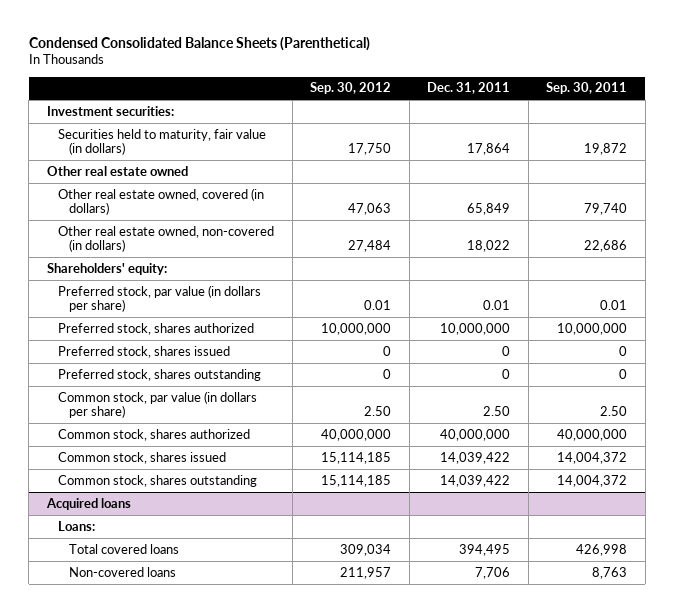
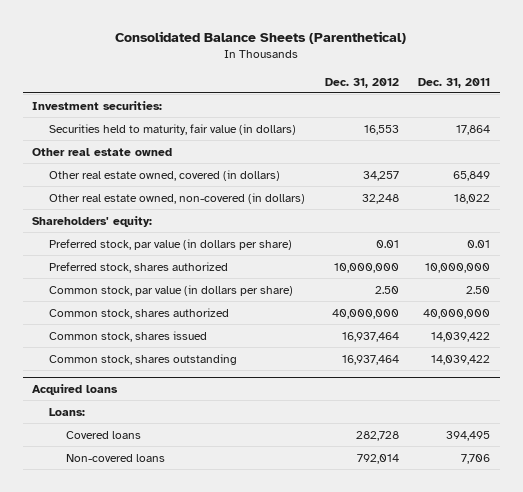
- Condensed Consolidated Balance Sheets (Parenthetical)
+ Consolidated Balance Sheets (Parenthetical)
- | Sep. 30, 2012 | Dec. 31, 2011 | Sep. 30, 2011
+ | Dec. 31, 2012 | Dec. 31, 2011
- Preferred stock, shares issued | 0 | 0 | 0
- Preferred stock, shares outstanding | 0 | 0 | 0
@ Acquired loans
- Total covered loans | 309,034 | 394,495 | 426,998
+ Covered loans | 282,728 | 394,495

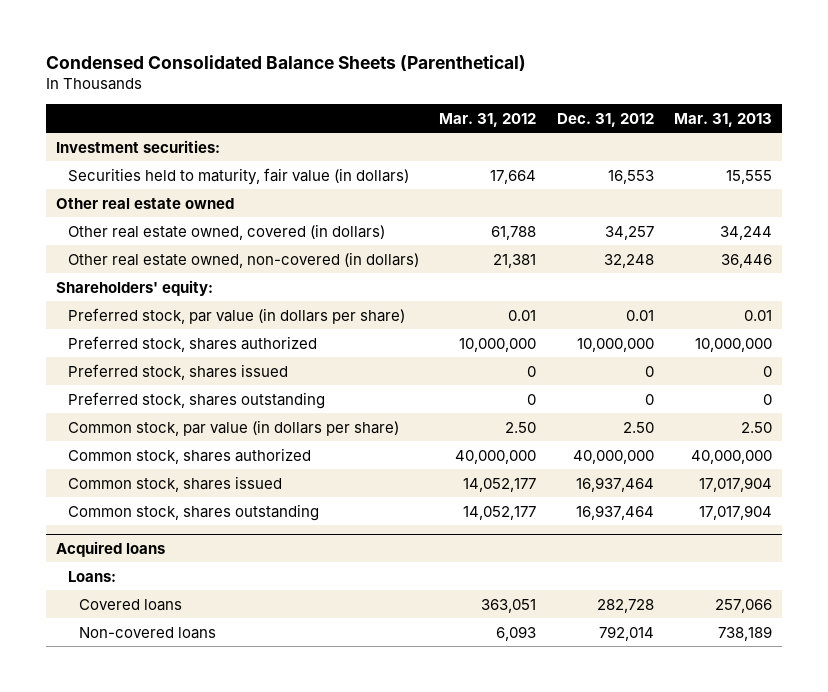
- Consolidated Balance Sheets (Parenthetical)
+ Condensed Consolidated Balance Sheets (Parenthetical)
- | Dec. 31, 2012 | Dec. 31, 2011
+ | Mar. 31, 2012 | Dec. 31, 2012 | Mar. 31, 2013
+ Preferred stock, shares issued | 0 | 0 | 0
+ Preferred stock, shares outstanding | 0 | 0 | 0

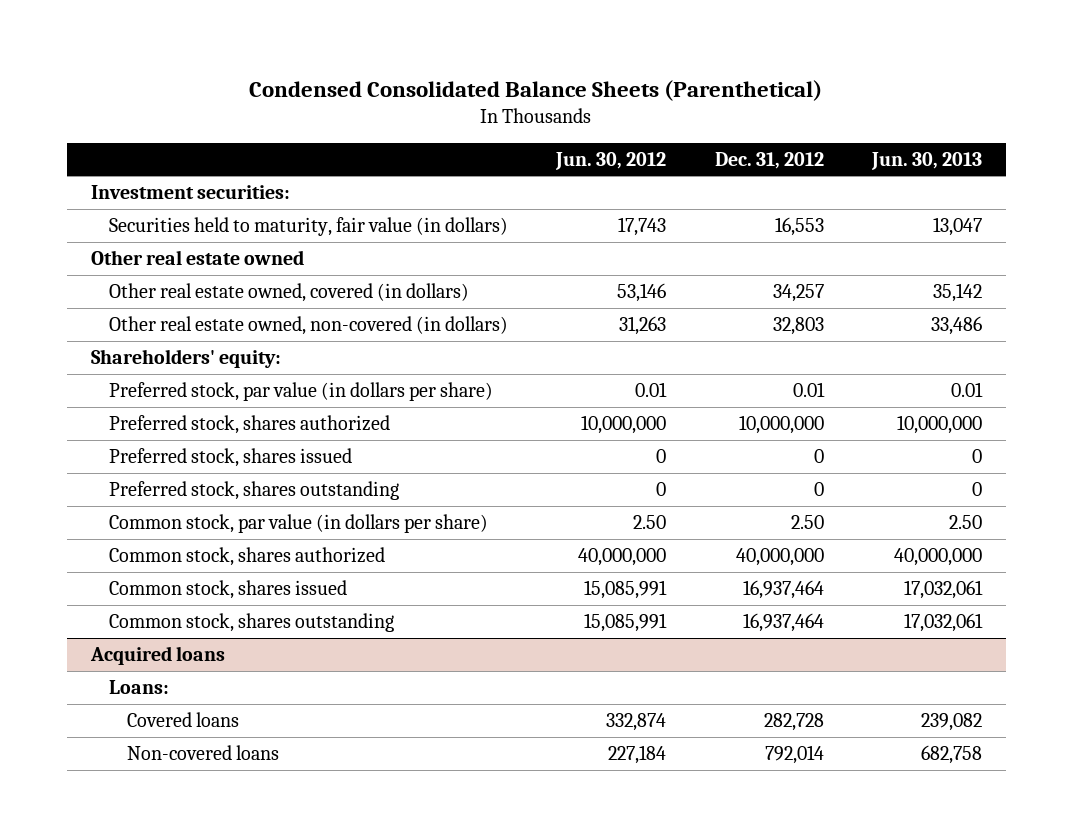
- | Mar. 31, 2012 | Dec. 31, 2012 | Mar. 31, 2013
+ | Jun. 30, 2012 | Dec. 31, 2012 | Jun. 30, 2013
- Other real estate owned, non-covered (in dollars) | 21,381 | 32,248 | 36,446
+ Other real estate owned, non-covered (in dollars) | 31,263 | 32,803 | 33,486

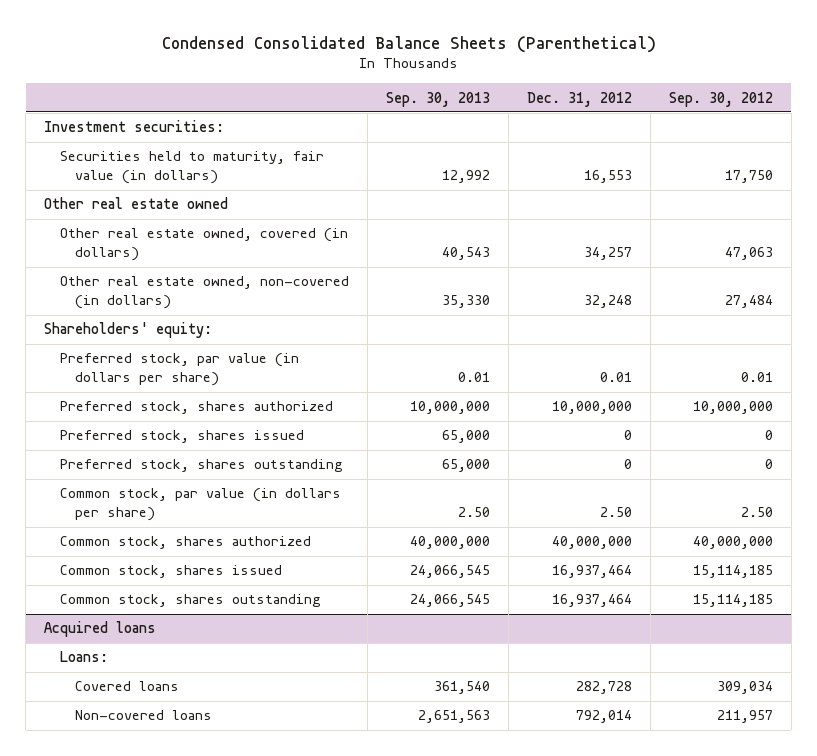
- | Jun. 30, 2012 | Dec. 31, 2012 | Jun. 30, 2013
+ | Sep. 30, 2013 | Dec. 31, 2012 | Sep. 30, 2012
- Other real estate owned, non-covered (in dollars) | 31,263 | 32,803 | 33,486
+ Other real estate owned, non-covered (in dollars) | 35,330 | 32,248 | 27,484

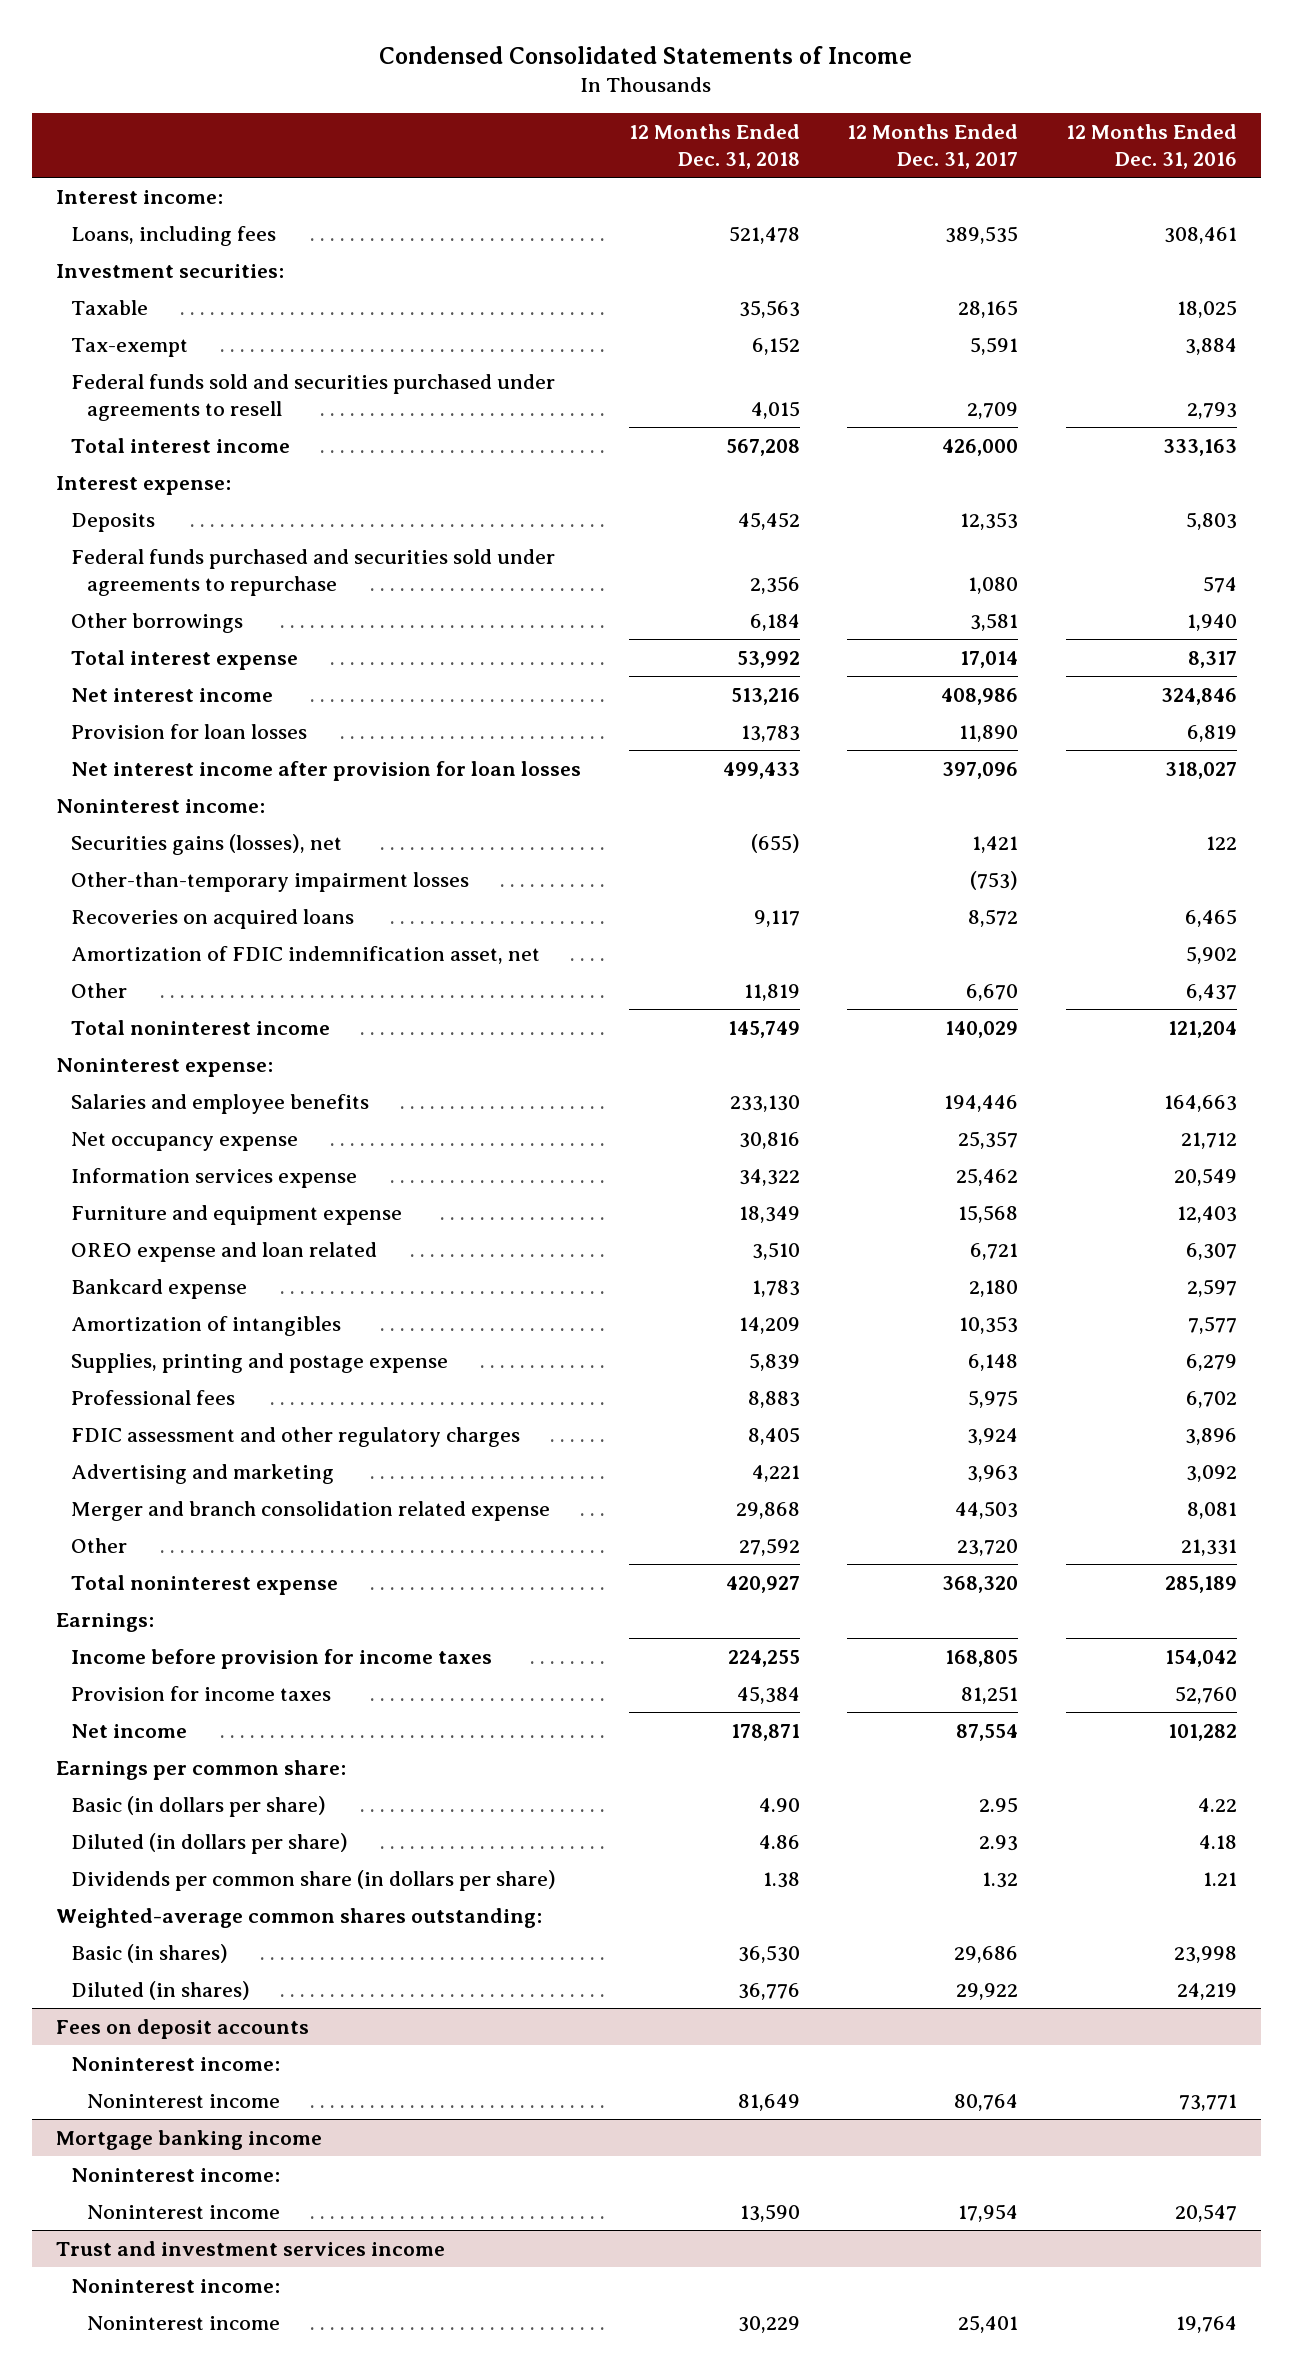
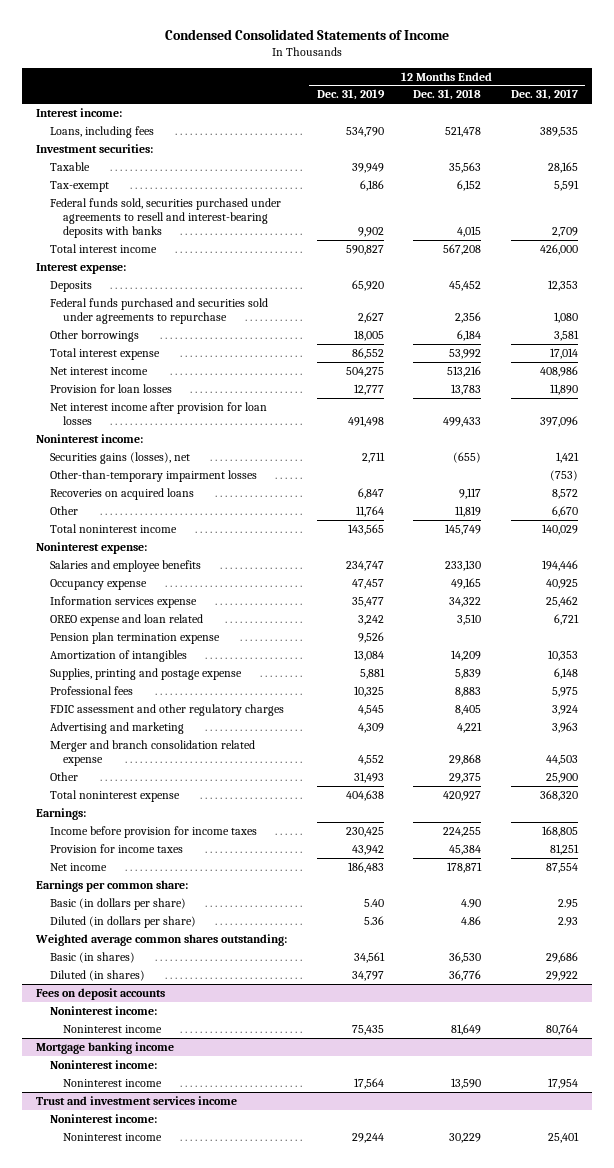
- | 12 Months Ended Dec. 31, 2018 | 12 Months Ended Dec. 31, 2017 | 12 Months Ended Dec. 31, 2016
+ | 12 Months Ended Dec. 31, 2019 | 12 Months Ended Dec. 31, 2018 | 12 Months Ended Dec. 31, 2017
- Federal funds sold and securities purchased under agreements to resell | 4,015 | 2,709 | 2,793
+ Federal funds sold, securities purchased under agreements to resell and interest-bearing deposits with banks | 9,902 | 4,015 | 2,709
- Amortization of FDIC indemnification asset, net | | | 5,902
- Net occupancy expense | 30,816 | 25,357 | 21,712
+ Occupancy expense | 47,457 | 49,165 | 40,925
- Furniture and equipment expense | 18,349 | 15,568 | 12,403
- Bankcard expense | 1,783 | 2,180 | 2,597
+ Pension plan termination expense | 9,526 | |
- Other | 27,592 | 23,720 | 21,331
+ Other | 31,493 | 29,375 | 25,900
- Dividends per common share (in dollars per share) | 1.38 | 1.32 | 1.21
- Weighted-average common shares outstanding:
+ Weighted average common shares outstanding:

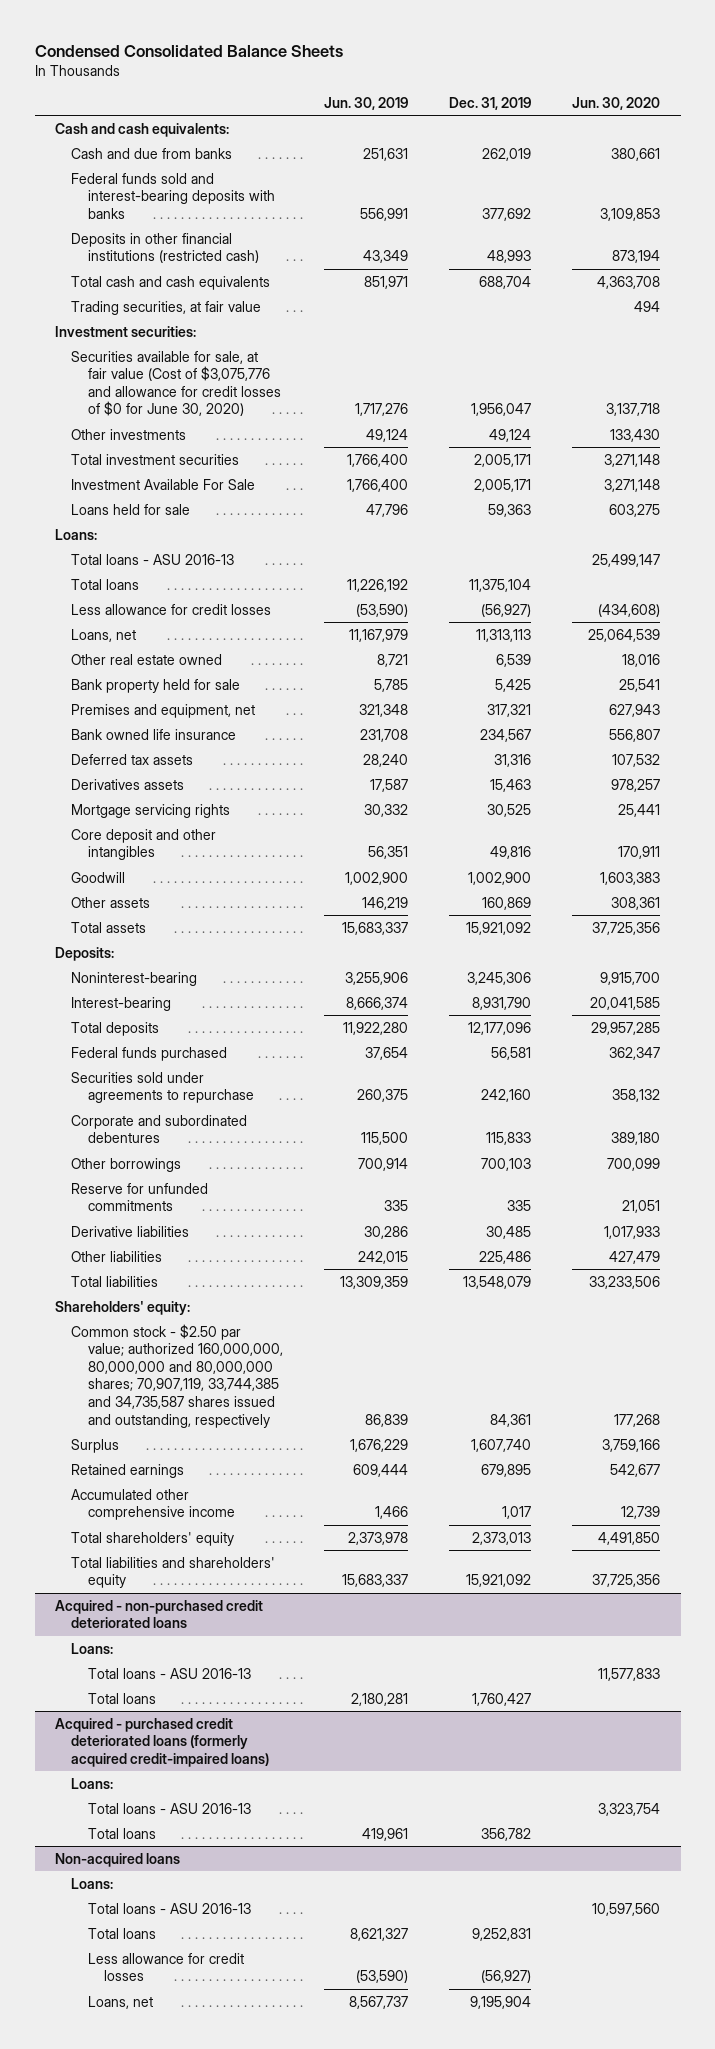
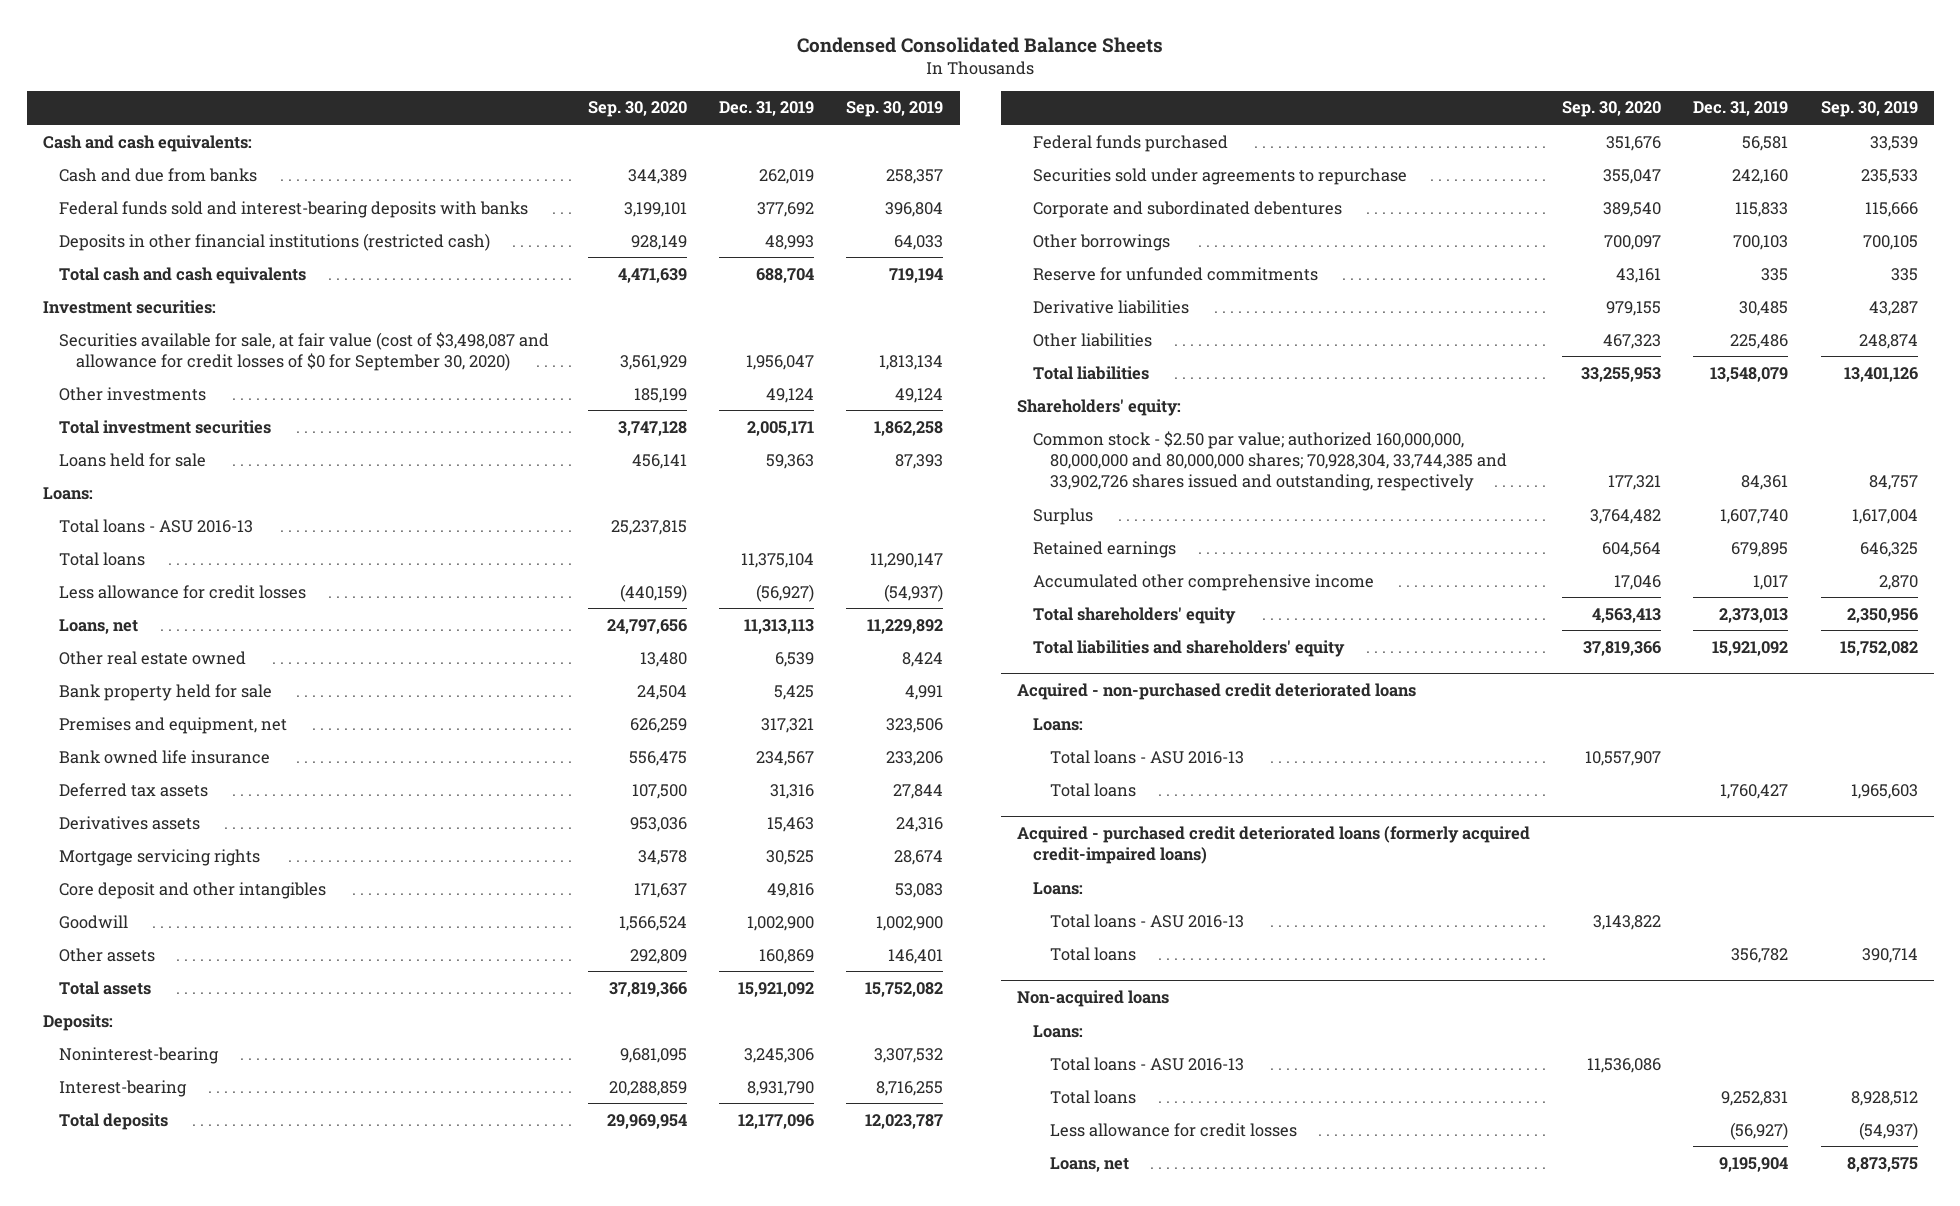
- | Jun. 30, 2019 | Dec. 31, 2019 | Jun. 30, 2020
+ | Sep. 30, 2020 | Dec. 31, 2019 | Sep. 30, 2019
- Trading securities, at fair value | | | 494
- Securities available for sale, at fair value (Cost of $3,075,776 and allowance for credit losses of $0 for June 30, 2020) | 1,717,276 | 1,956,047 | 3,137,718
+ Securities available for sale, at fair value (cost of $3,498,087 and allowance for credit losses of $0 for September 30, 2020) | 3,561,929 | 1,956,047 | 1,813,134
- Investment Available For Sale | 1,766,400 | 2,005,171 | 3,271,148
- Common stock - $2.50 par value; authorized 160,000,000, 80,000,000 and 80,000,000 shares; 70,907,119, 33,744,385 and 34,735,587 shares issued and outstanding, respectively | 86,839 | 84,361 | 177,268
+ Common stock - $2.50 par value; authorized 160,000,000, 80,000,000 and 80,000,000 shares; 70,928,304, 33,744,385 and 33,902,726 shares issued and outstanding, respectively | 177,321 | 84,361 | 84,757

